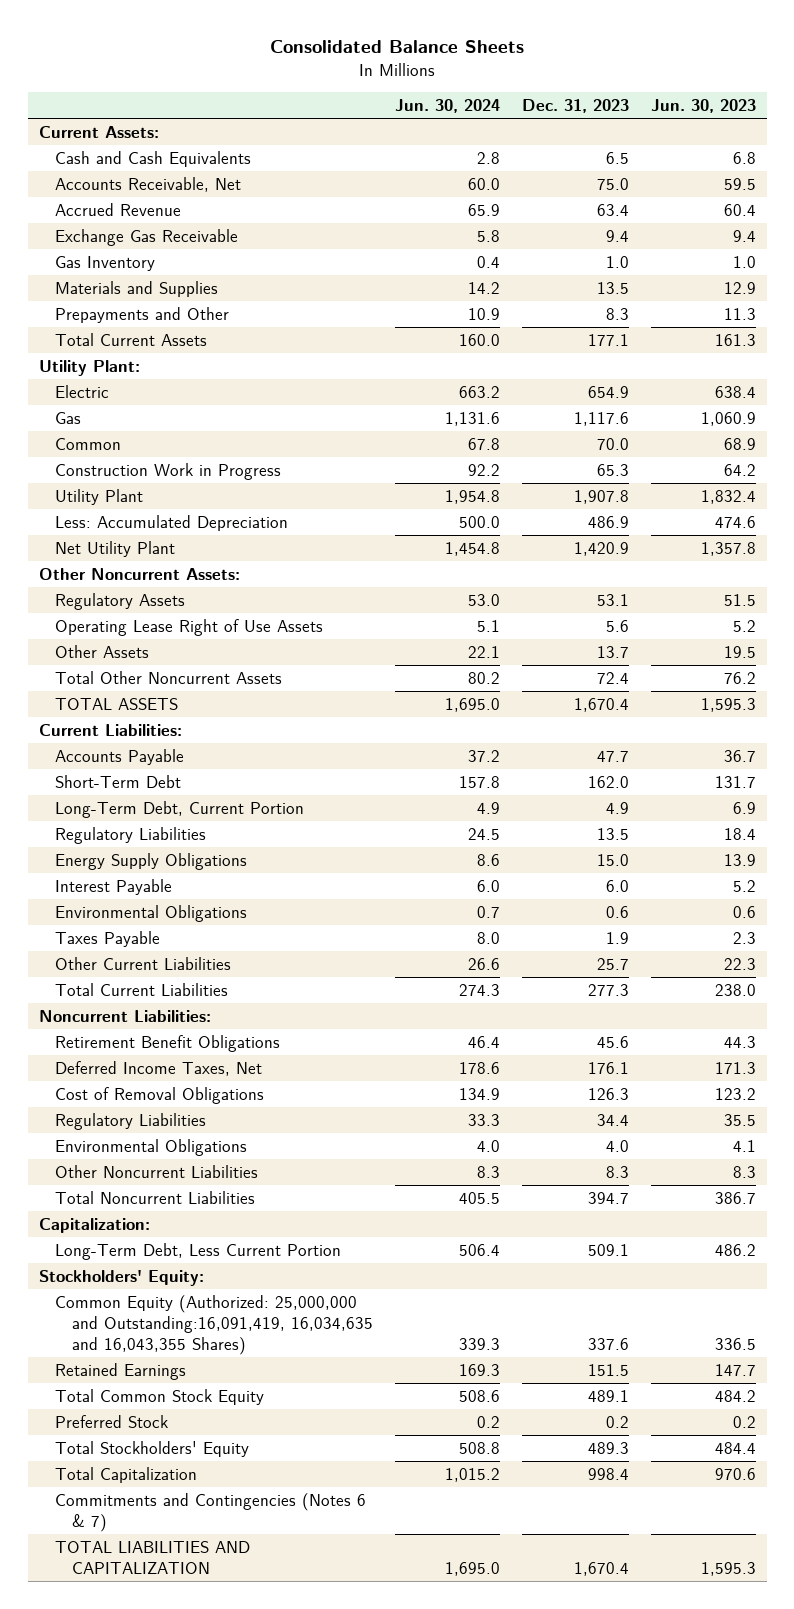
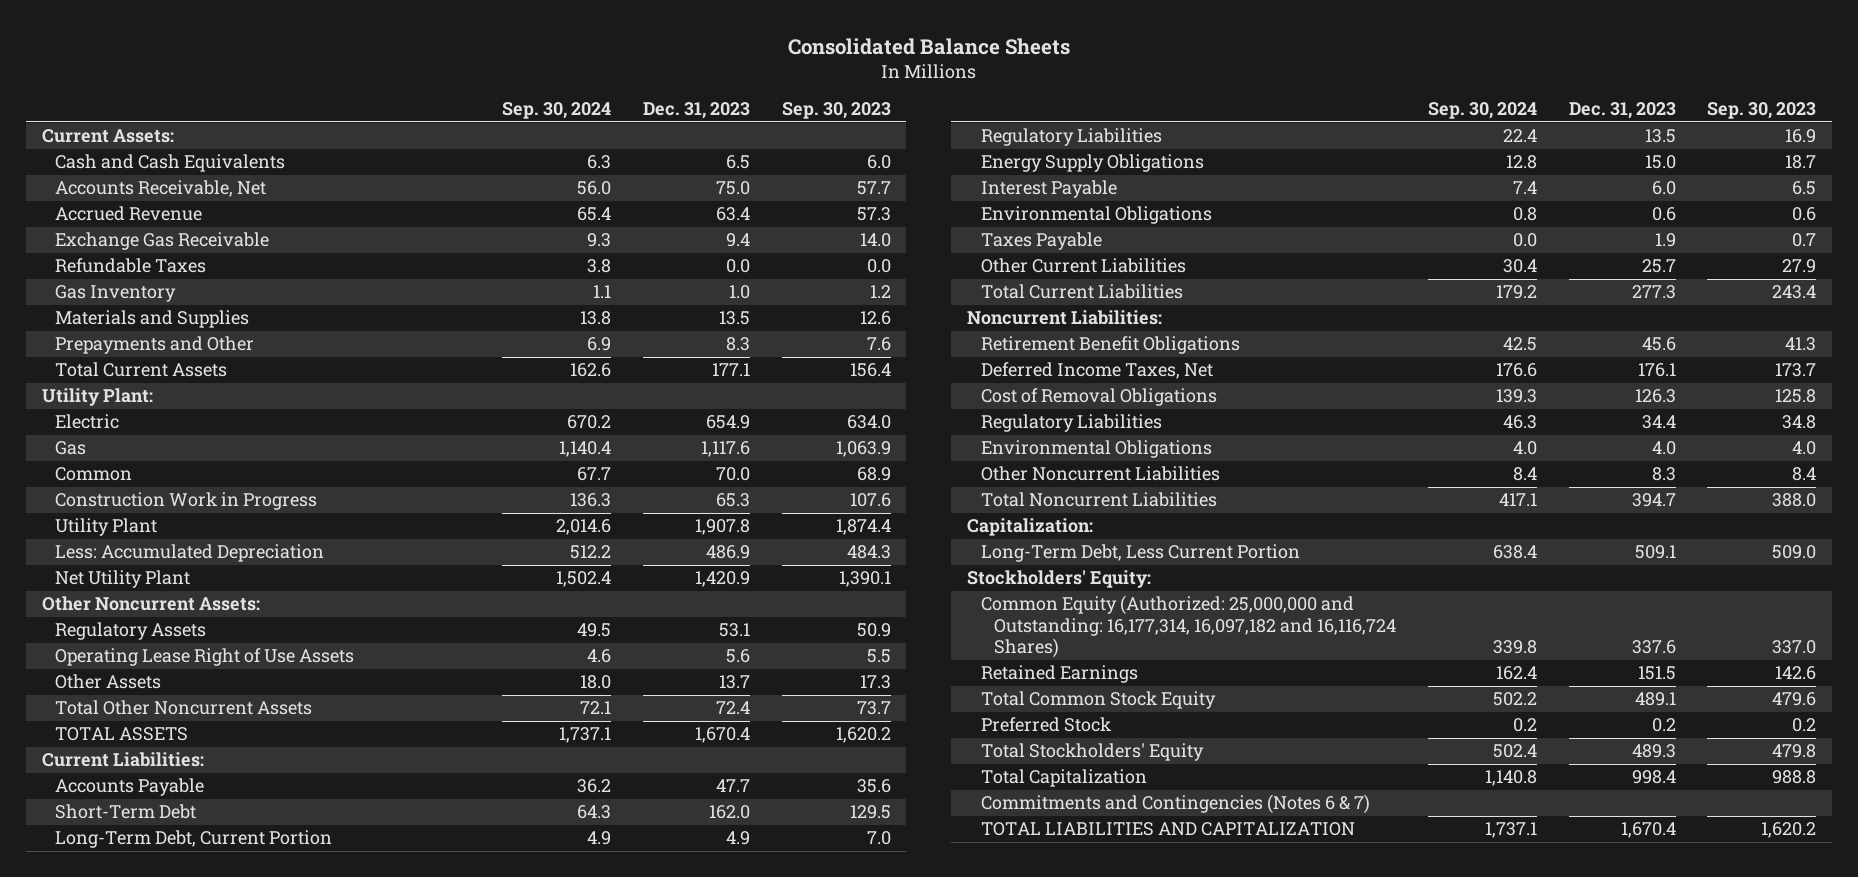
- | Jun. 30, 2024 | Dec. 31, 2023 | Jun. 30, 2023
+ | Sep. 30, 2024 | Dec. 31, 2023 | Sep. 30, 2023
+ Refundable Taxes | 3.8 | 0.0 | 0.0
- Common Equity (Authorized: 25,000,000 and Outstanding:16,091,419, 16,034,635 and 16,043,355 Shares) | 339.3 | 337.6 | 336.5
+ Common Equity (Authorized: 25,000,000 and Outstanding: 16,177,314, 16,097,182 and 16,116,724 Shares) | 339.8 | 337.6 | 337.0

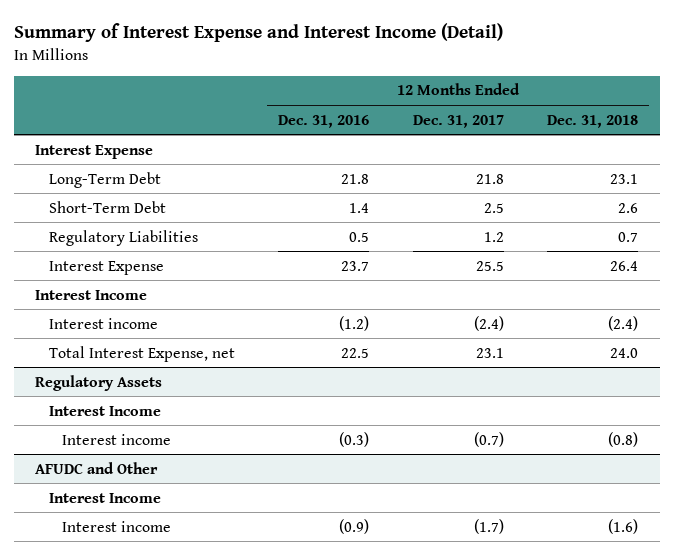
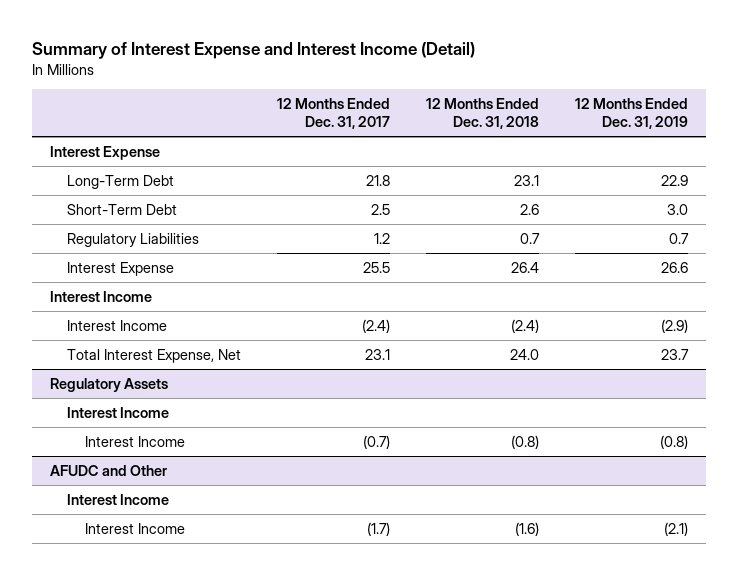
- | 12 Months Ended Dec. 31, 2016 | 12 Months Ended Dec. 31, 2017 | 12 Months Ended Dec. 31, 2018
+ | 12 Months Ended Dec. 31, 2017 | 12 Months Ended Dec. 31, 2018 | 12 Months Ended Dec. 31, 2019
- Interest income | (1.2) | (2.4) | (2.4)
- Total Interest Expense, net | 22.5 | 23.1 | 24.0
+ Interest Income | (2.4) | (2.4) | (2.9)
+ Total Interest Expense, Net | 23.1 | 24.0 | 23.7
@ Regulatory Assets
- Interest income | (0.3) | (0.7) | (0.8)
+ Interest Income | (0.7) | (0.8) | (0.8)
@ AFUDC and Other
- Interest income | (0.9) | (1.7) | (1.6)
+ Interest Income | (1.7) | (1.6) | (2.1)

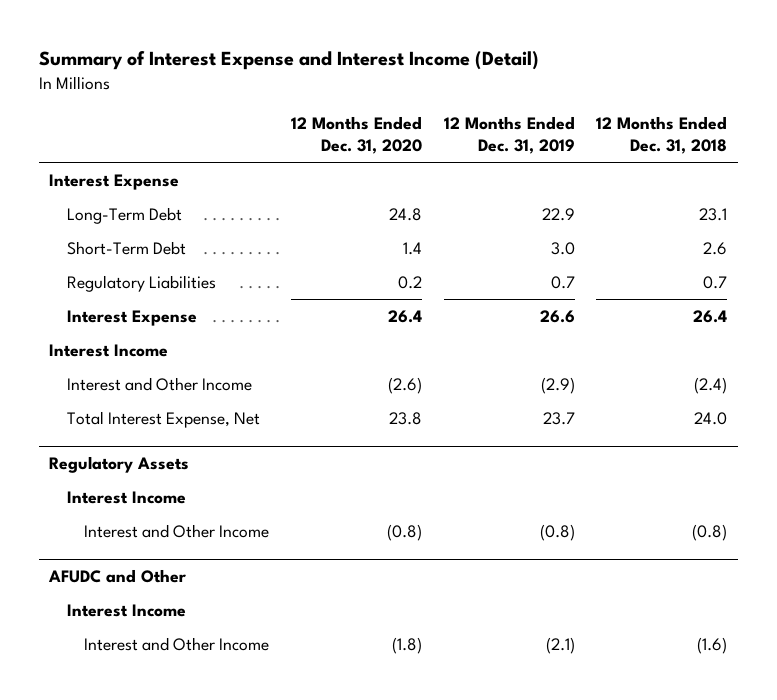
- | 12 Months Ended Dec. 31, 2017 | 12 Months Ended Dec. 31, 2018 | 12 Months Ended Dec. 31, 2019
+ | 12 Months Ended Dec. 31, 2020 | 12 Months Ended Dec. 31, 2019 | 12 Months Ended Dec. 31, 2018
- Interest Income | (2.4) | (2.4) | (2.9)
+ Interest and Other Income | (2.6) | (2.9) | (2.4)
@ Regulatory Assets
- Interest Income | (0.7) | (0.8) | (0.8)
+ Interest and Other Income | (0.8) | (0.8) | (0.8)
@ AFUDC and Other
- Interest Income | (1.7) | (1.6) | (2.1)
+ Interest and Other Income | (1.8) | (2.1) | (1.6)

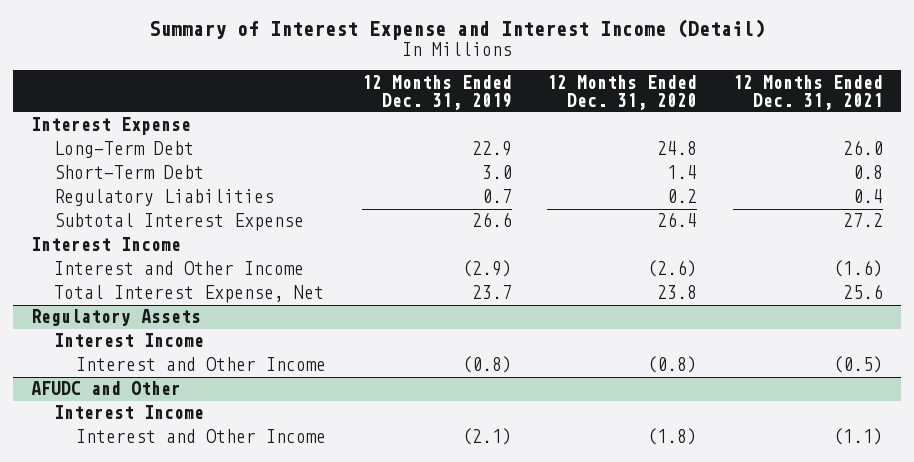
- | 12 Months Ended Dec. 31, 2020 | 12 Months Ended Dec. 31, 2019 | 12 Months Ended Dec. 31, 2018
+ | 12 Months Ended Dec. 31, 2019 | 12 Months Ended Dec. 31, 2020 | 12 Months Ended Dec. 31, 2021
- Interest Expense | 26.4 | 26.6 | 26.4
+ Subtotal Interest Expense | 26.6 | 26.4 | 27.2

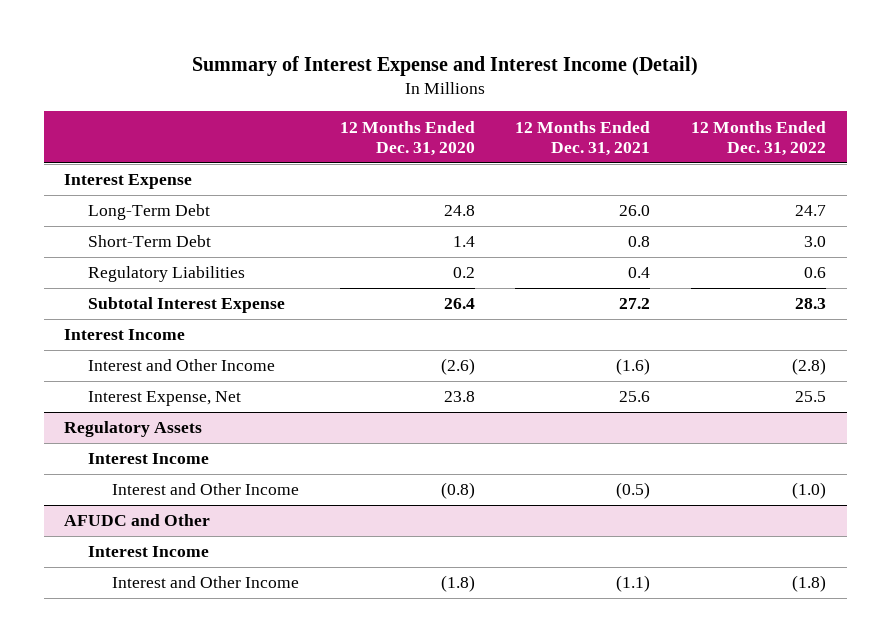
- | 12 Months Ended Dec. 31, 2019 | 12 Months Ended Dec. 31, 2020 | 12 Months Ended Dec. 31, 2021
+ | 12 Months Ended Dec. 31, 2020 | 12 Months Ended Dec. 31, 2021 | 12 Months Ended Dec. 31, 2022
- Total Interest Expense, Net | 23.7 | 23.8 | 25.6
+ Interest Expense, Net | 23.8 | 25.6 | 25.5

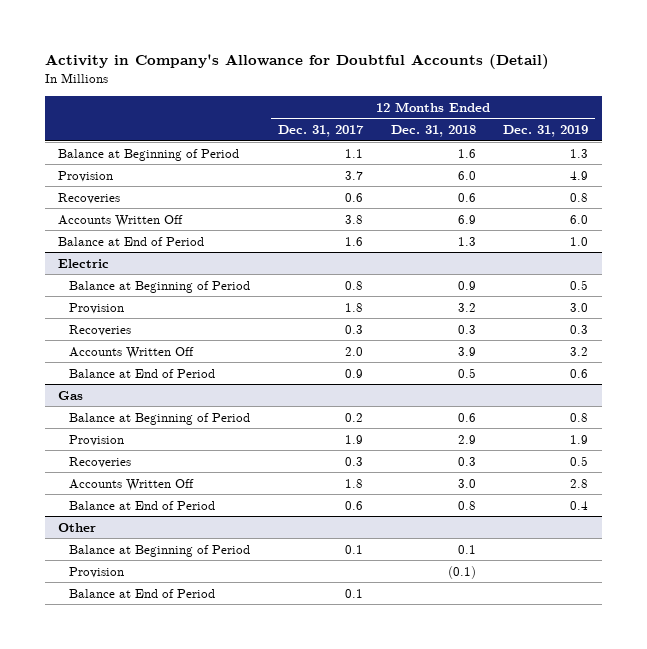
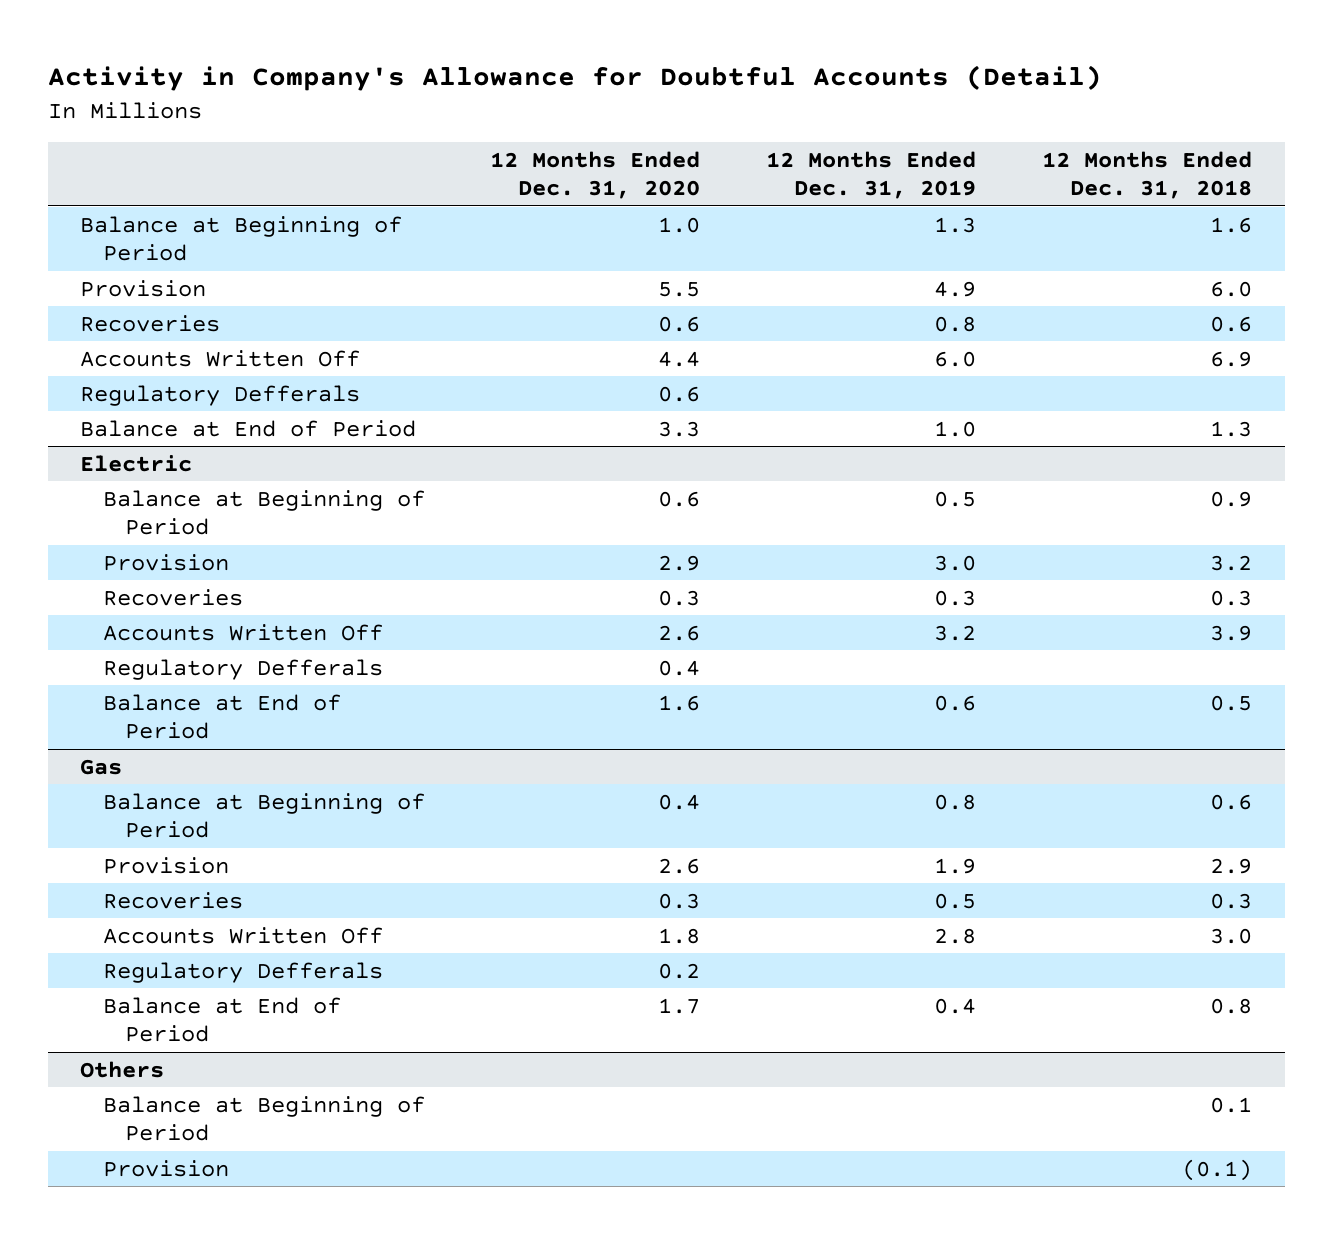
- | 12 Months Ended Dec. 31, 2017 | 12 Months Ended Dec. 31, 2018 | 12 Months Ended Dec. 31, 2019
+ | 12 Months Ended Dec. 31, 2020 | 12 Months Ended Dec. 31, 2019 | 12 Months Ended Dec. 31, 2018
+ Regulatory Defferals | 0.6 | |
@ Electric
+ Regulatory Defferals | 0.4 | |
@ Gas
+ Regulatory Defferals | 0.2 | |
- Other
+ Others
- Balance at End of Period | 0.1 | |

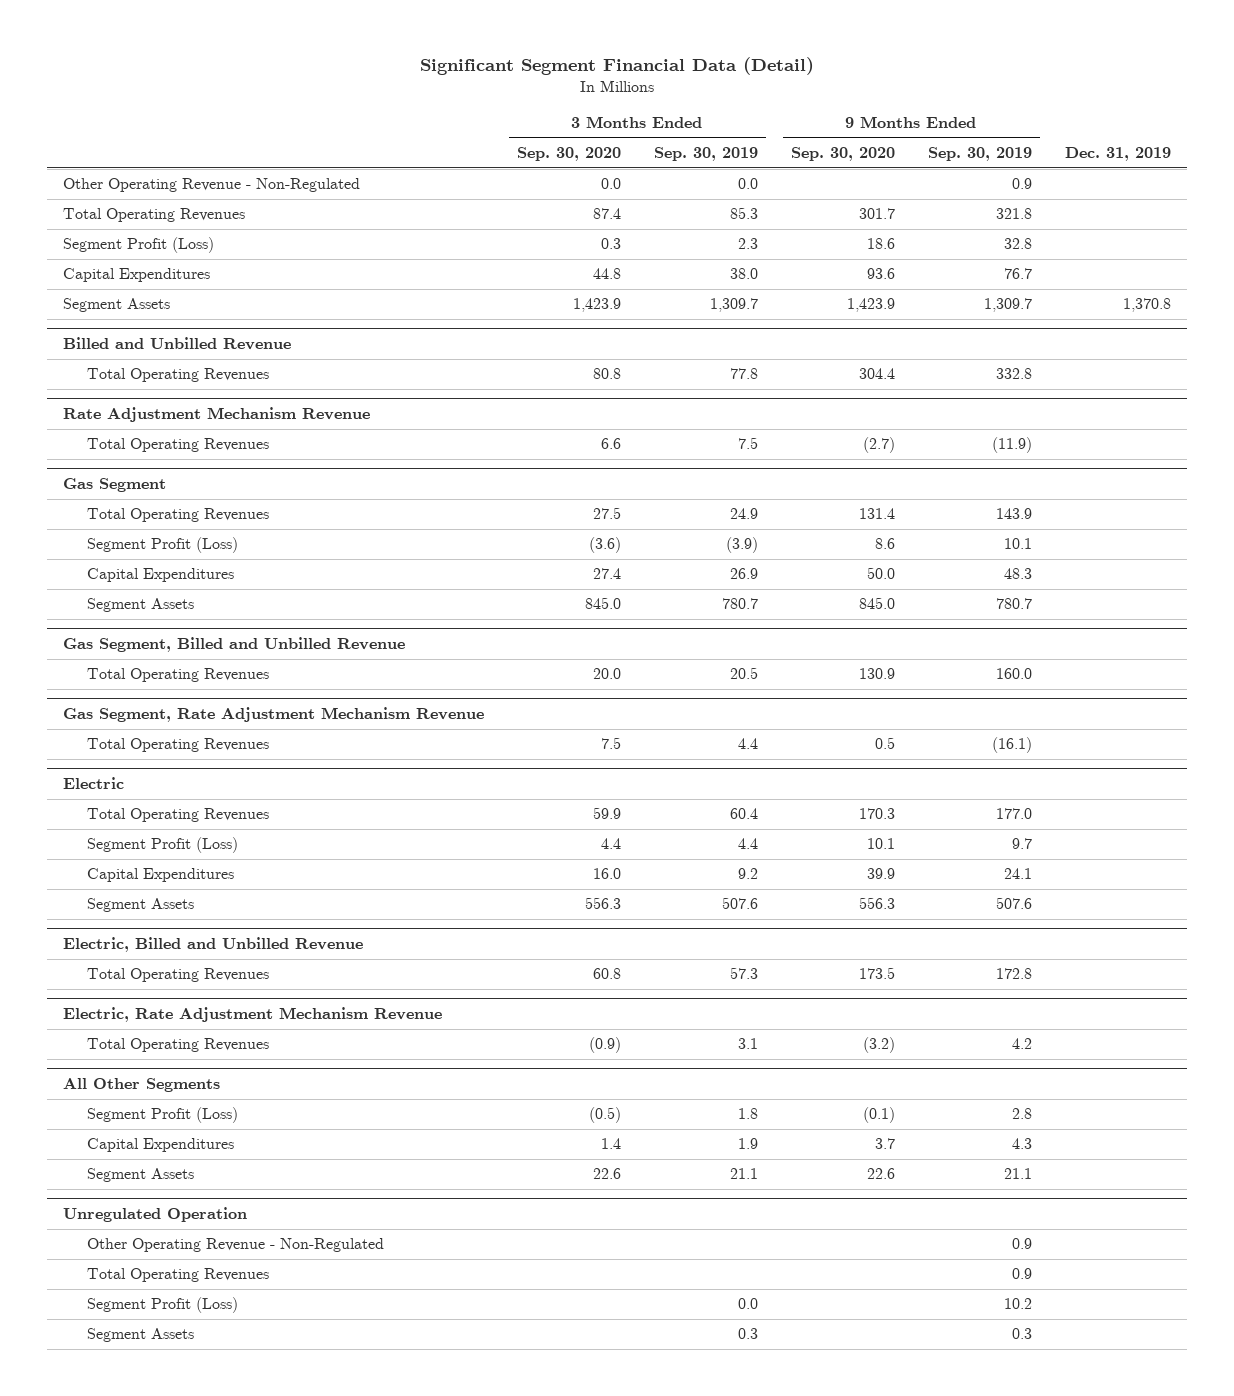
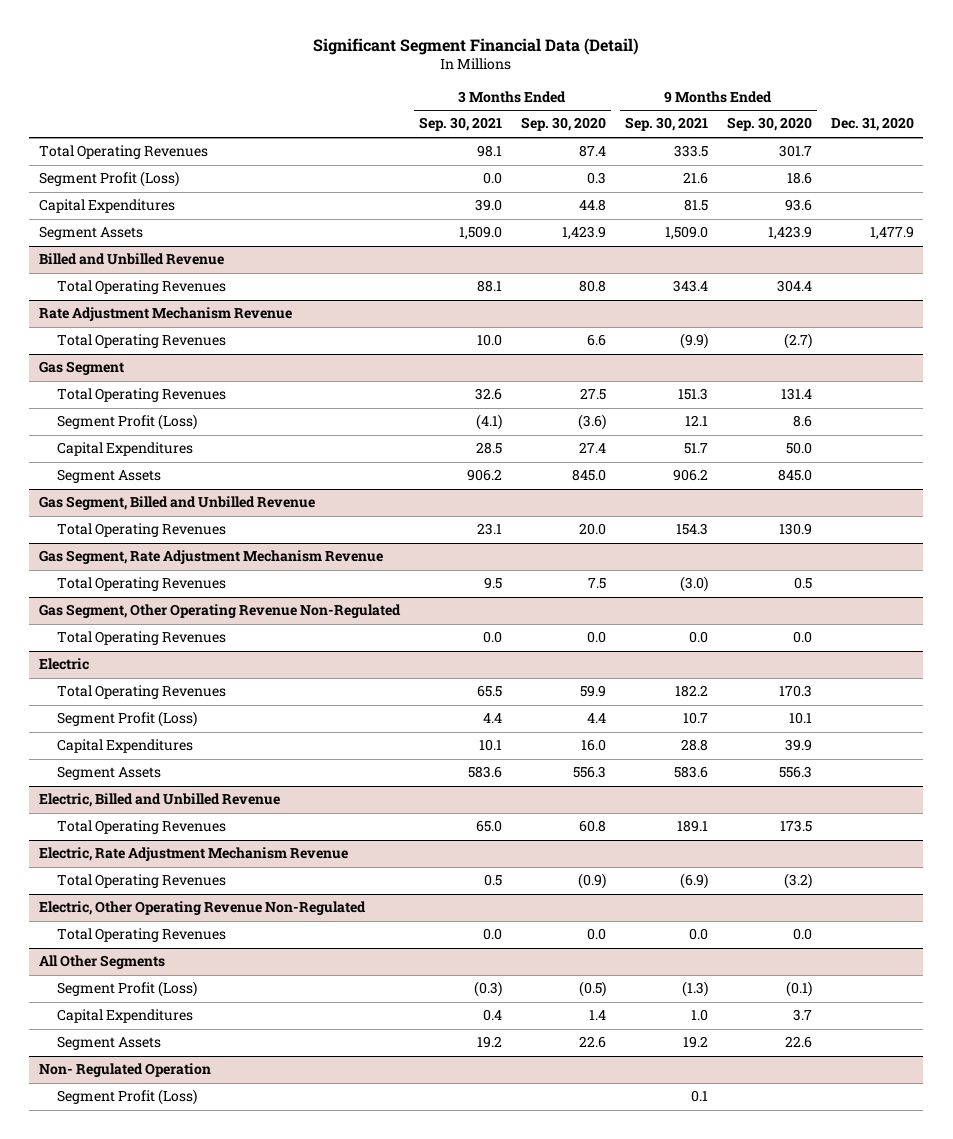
- | 3 Months Ended Sep. 30, 2020 | 3 Months Ended Sep. 30, 2019 | 9 Months Ended Sep. 30, 2020 | 9 Months Ended Sep. 30, 2019 | Dec. 31, 2019
+ | 3 Months Ended Sep. 30, 2021 | 3 Months Ended Sep. 30, 2020 | 9 Months Ended Sep. 30, 2021 | 9 Months Ended Sep. 30, 2020 | Dec. 31, 2020
- Other Operating Revenue - Non-Regulated | 0.0 | 0.0 | | 0.9 |
+ Gas Segment, Other Operating Revenue Non-Regulated
+ Total Operating Revenues | 0.0 | 0.0 | 0.0 | 0.0 |
+ Electric, Other Operating Revenue Non-Regulated
+ Total Operating Revenues | 0.0 | 0.0 | 0.0 | 0.0 |
- Unregulated Operation
- Other Operating Revenue - Non-Regulated | | | | 0.9 |
- Total Operating Revenues | | | | 0.9 |
+ Non- Regulated Operation
- Segment Assets | | 0.3 | | 0.3 |

